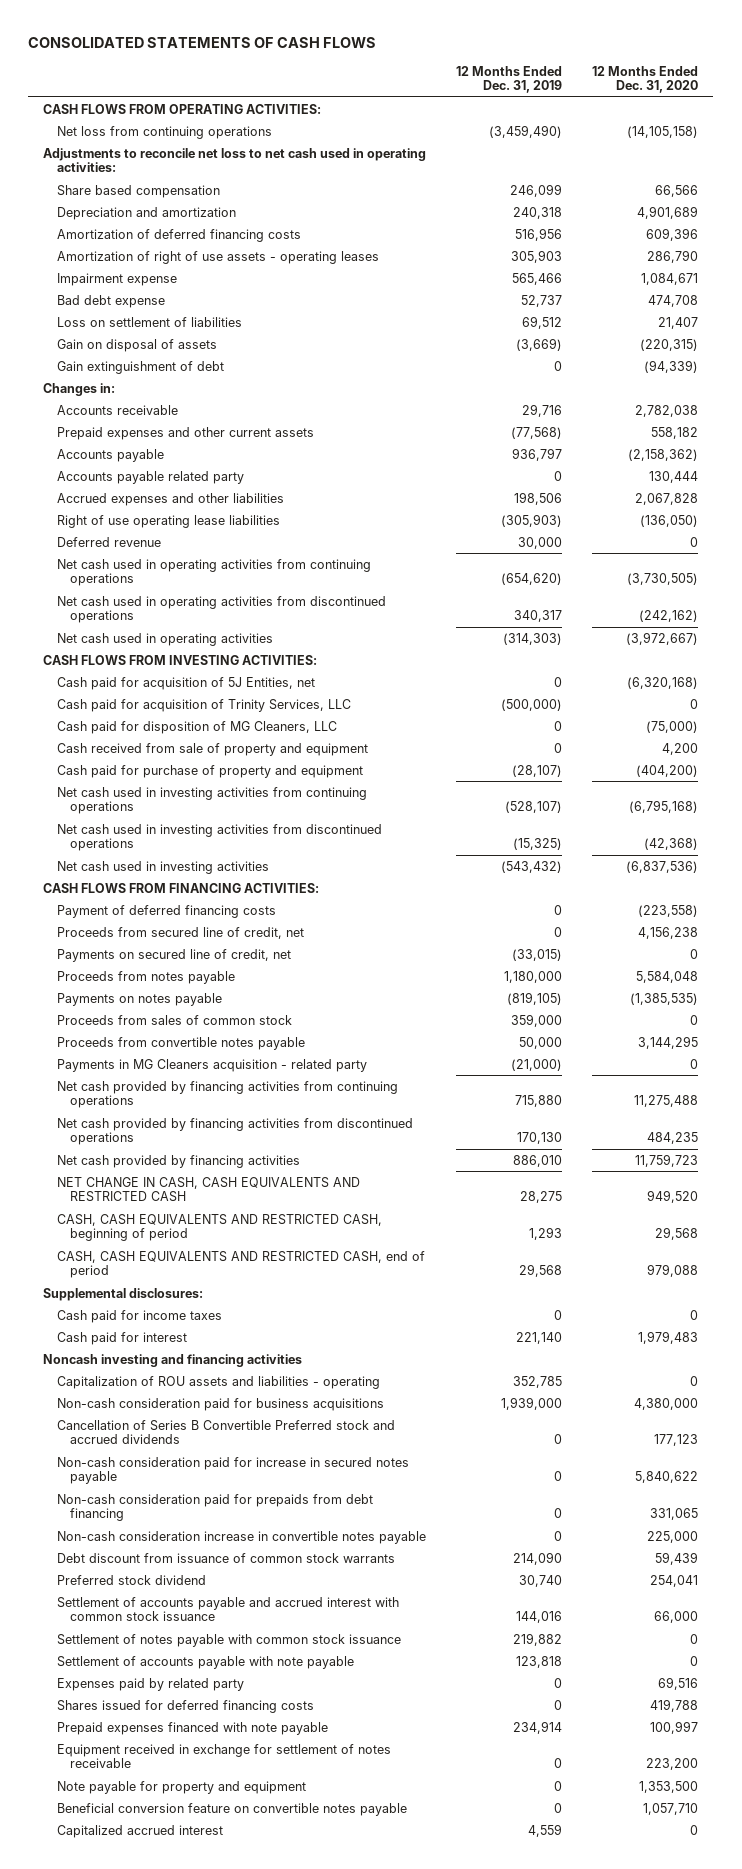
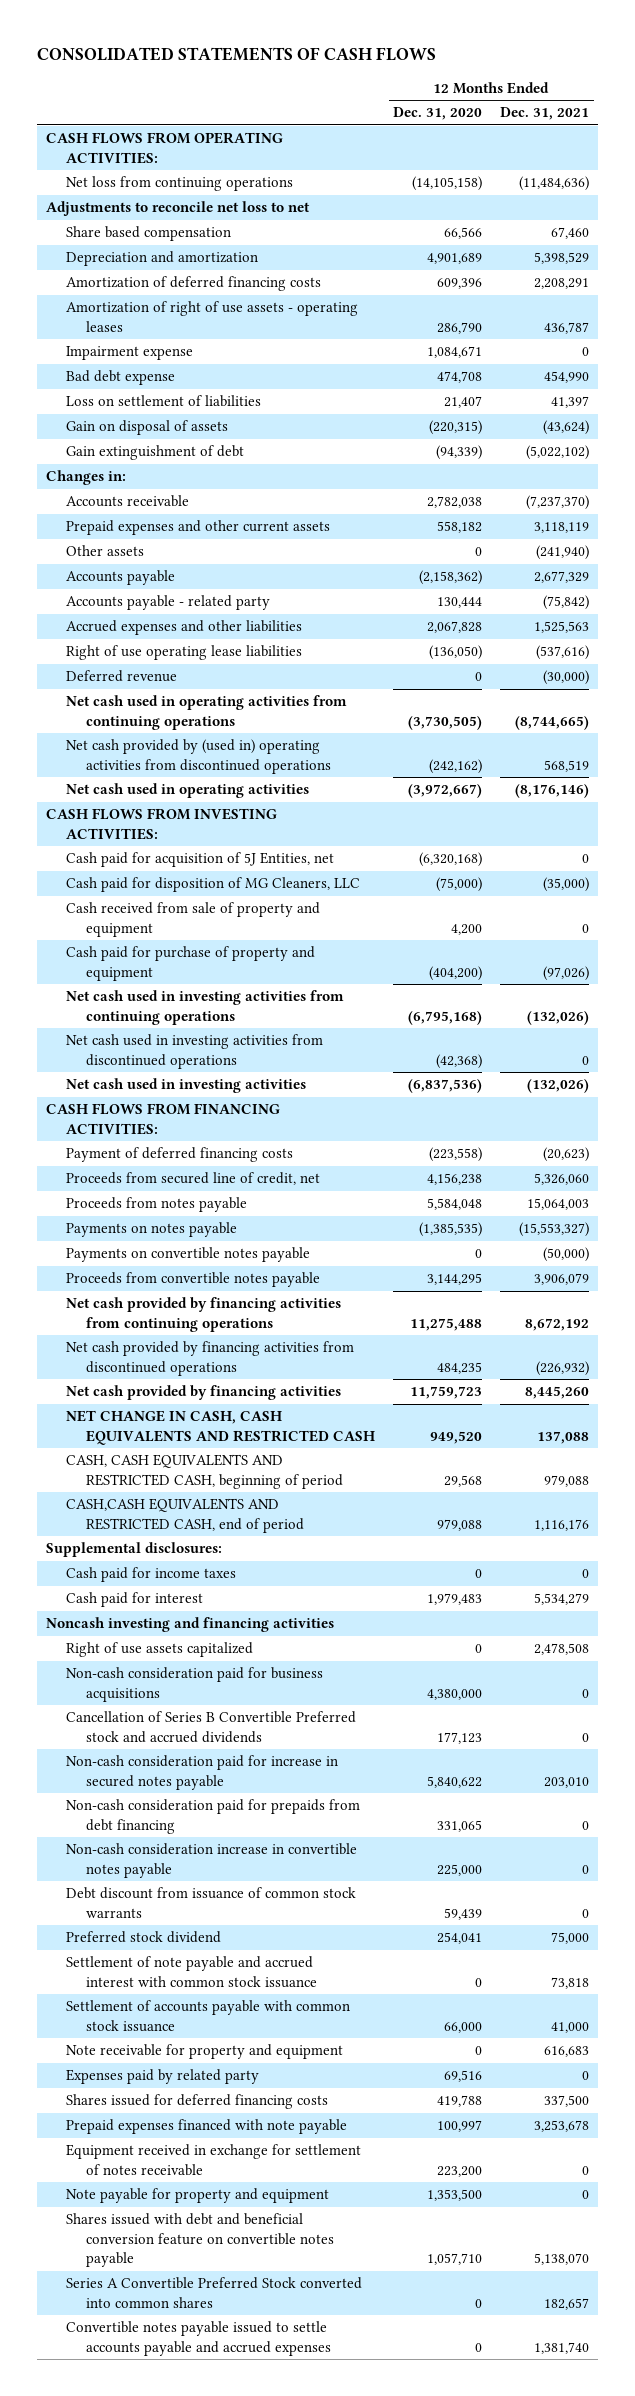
- | 12 Months Ended Dec. 31, 2019 | 12 Months Ended Dec. 31, 2020
+ | 12 Months Ended Dec. 31, 2020 | 12 Months Ended Dec. 31, 2021
- Adjustments to reconcile net loss to net cash used in operating activities:
+ Adjustments to reconcile net loss to net
+ Other assets | 0 | (241,940)
- Accounts payable related party | 0 | 130,444
+ Accounts payable - related party | 130,444 | (75,842)
- Net cash used in operating activities from discontinued operations | 340,317 | (242,162)
+ Net cash provided by (used in) operating activities from discontinued operations | (242,162) | 568,519
- Cash paid for acquisition of Trinity Services, LLC | (500,000) | 0
- Payments on secured line of credit, net | (33,015) | 0
- Proceeds from sales of common stock | 359,000 | 0
+ Payments on convertible notes payable | 0 | (50,000)
- Payments in MG Cleaners acquisition - related party | (21,000) | 0
- CASH, CASH EQUIVALENTS AND RESTRICTED CASH, end of period | 29,568 | 979,088
+ CASH,CASH EQUIVALENTS AND RESTRICTED CASH, end of period | 979,088 | 1,116,176
- Capitalization of ROU assets and liabilities - operating | 352,785 | 0
+ Right of use assets capitalized | 0 | 2,478,508
- Settlement of accounts payable and accrued interest with common stock issuance | 144,016 | 66,000
- Settlement of notes payable with common stock issuance | 219,882 | 0
- Settlement of accounts payable with note payable | 123,818 | 0
+ Settlement of note payable and accrued interest with common stock issuance | 0 | 73,818
+ Settlement of accounts payable with common stock issuance | 66,000 | 41,000
+ Note receivable for property and equipment | 0 | 616,683
- Beneficial conversion feature on convertible notes payable | 0 | 1,057,710
- Capitalized accrued interest | 4,559 | 0
+ Shares issued with debt and beneficial conversion feature on convertible notes payable | 1,057,710 | 5,138,070
+ Series A Convertible Preferred Stock converted into common shares | 0 | 182,657
+ Convertible notes payable issued to settle accounts payable and accrued expenses | 0 | 1,381,740

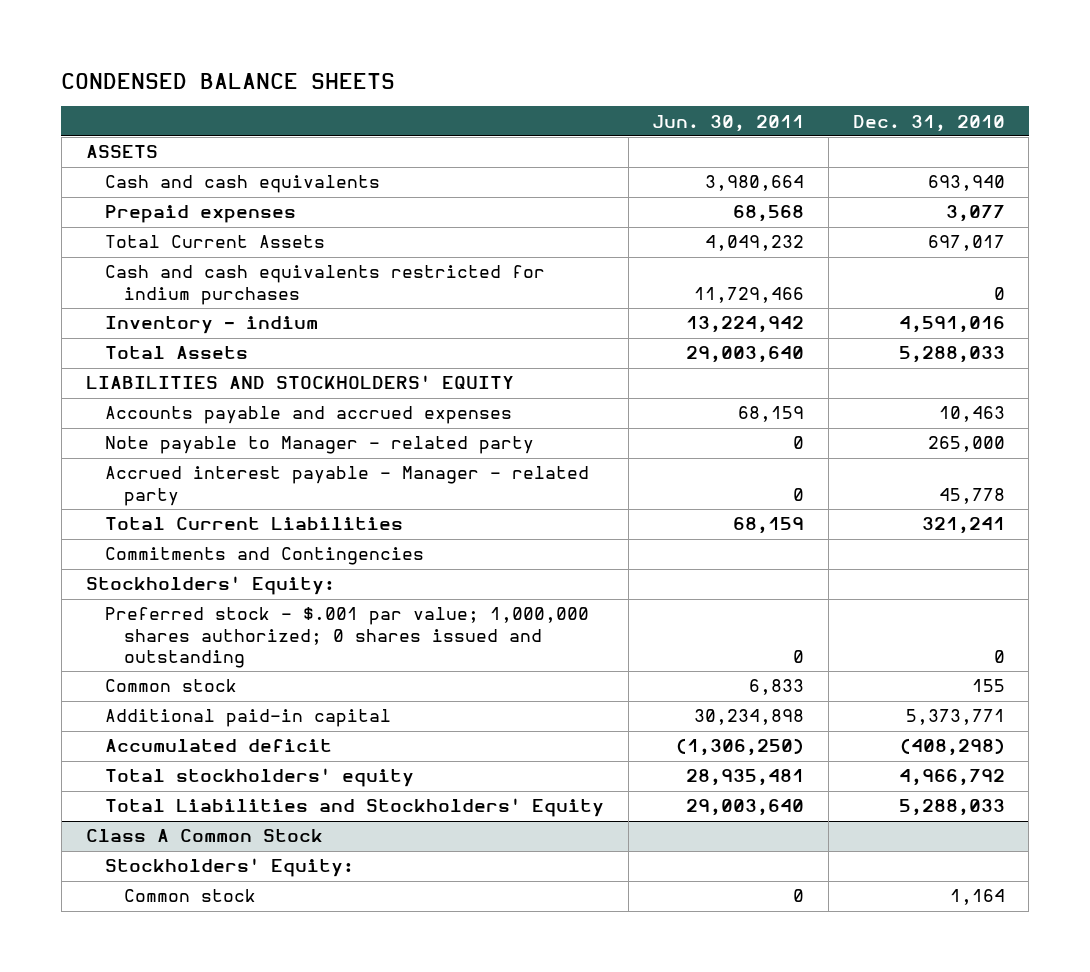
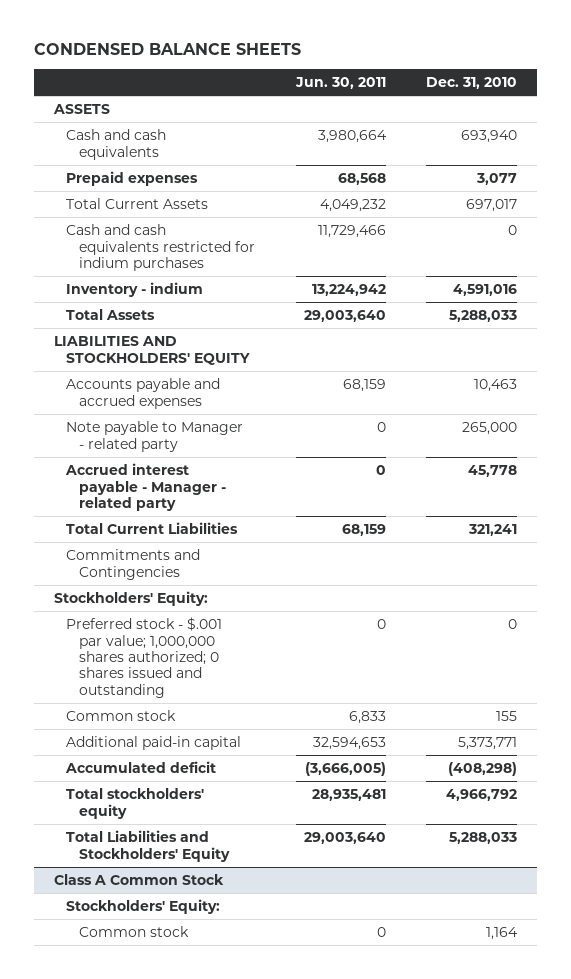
- Additional paid-in capital | 30,234,898 | 5,373,771
- Accumulated deficit | (1,306,250) | (408,298)
+ Additional paid-in capital | 32,594,653 | 5,373,771
+ Accumulated deficit | (3,666,005) | (408,298)

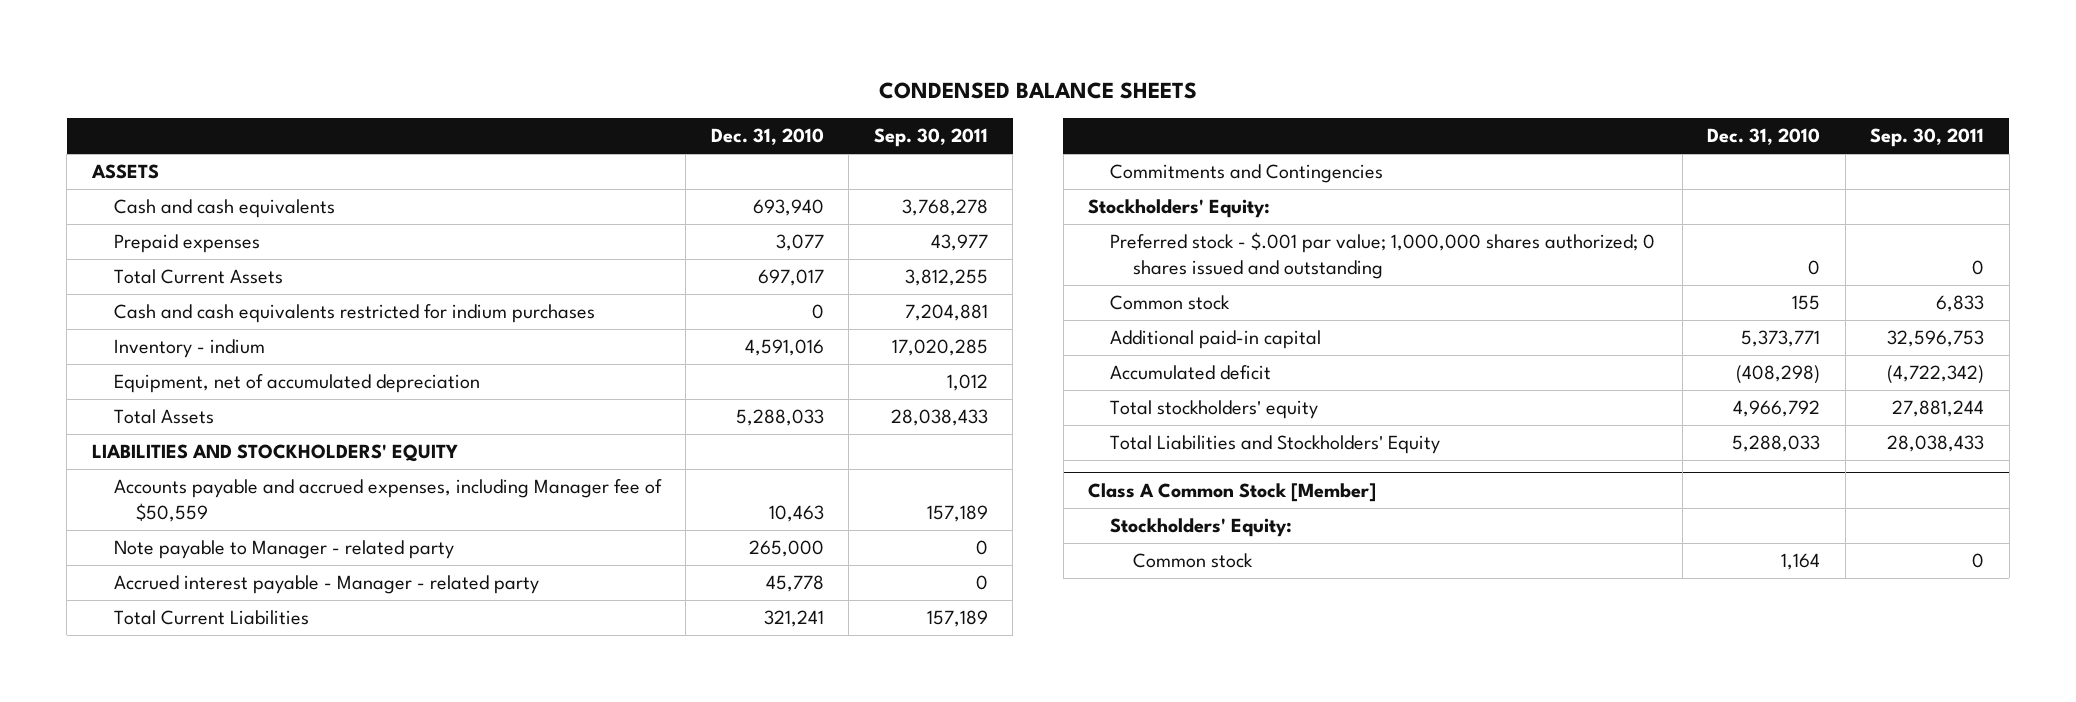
- | Jun. 30, 2011 | Dec. 31, 2010
+ | Dec. 31, 2010 | Sep. 30, 2011
+ Equipment, net of accumulated depreciation | | 1,012
- Accounts payable and accrued expenses | 68,159 | 10,463
+ Accounts payable and accrued expenses, including Manager fee of $50,559 | 10,463 | 157,189
- Class A Common Stock
+ Class A Common Stock [Member]

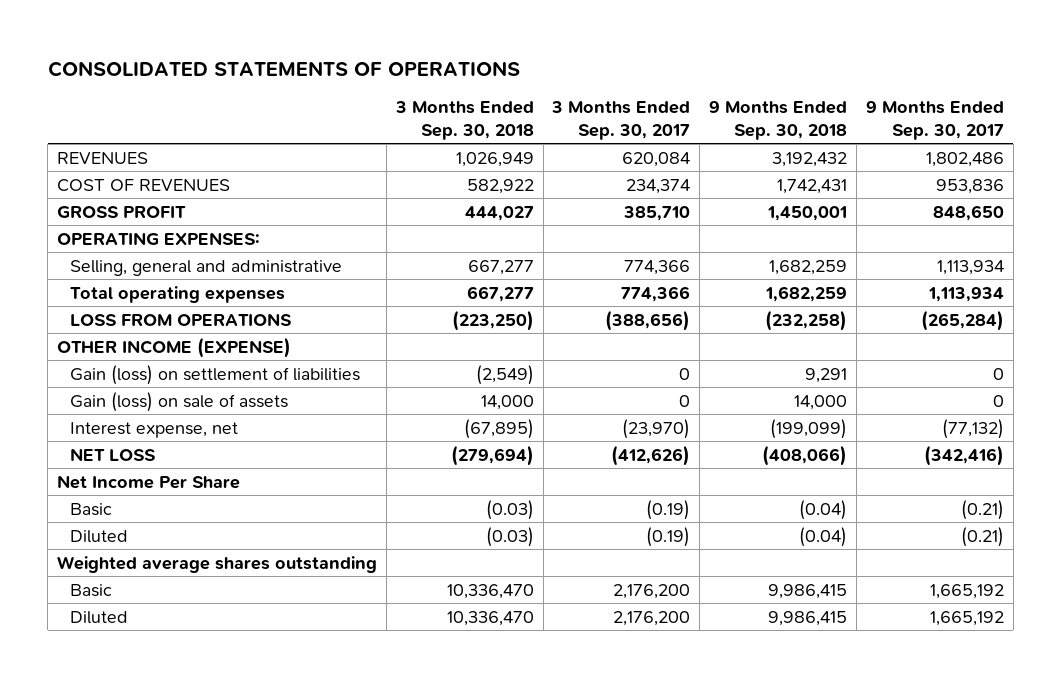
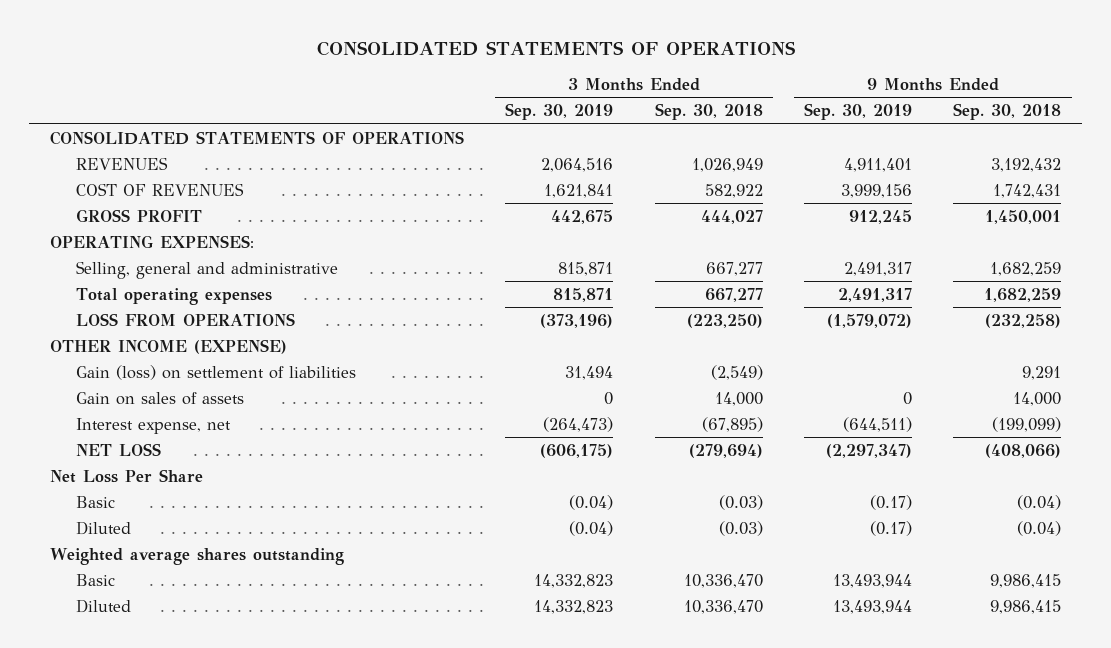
- | 3 Months Ended Sep. 30, 2018 | 3 Months Ended Sep. 30, 2017 | 9 Months Ended Sep. 30, 2018 | 9 Months Ended Sep. 30, 2017
+ | 3 Months Ended Sep. 30, 2019 | 3 Months Ended Sep. 30, 2018 | 9 Months Ended Sep. 30, 2019 | 9 Months Ended Sep. 30, 2018
+ CONSOLIDATED STATEMENTS OF OPERATIONS
- Gain (loss) on sale of assets | 14,000 | 0 | 14,000 | 0
+ Gain on sales of assets | 0 | 14,000 | 0 | 14,000
- Net Income Per Share
+ Net Loss Per Share

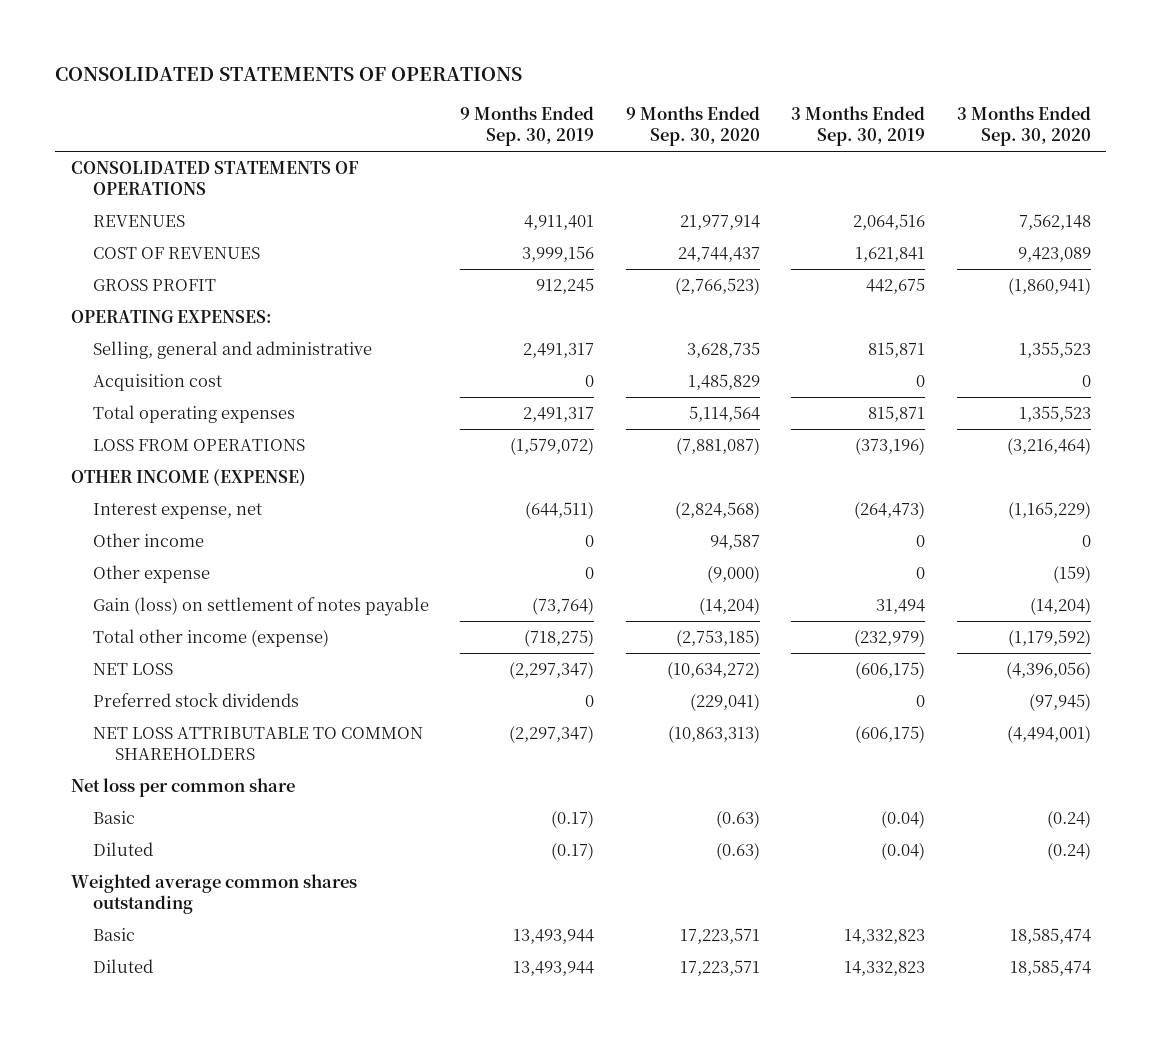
- | 3 Months Ended Sep. 30, 2019 | 3 Months Ended Sep. 30, 2018 | 9 Months Ended Sep. 30, 2019 | 9 Months Ended Sep. 30, 2018
+ | 9 Months Ended Sep. 30, 2019 | 9 Months Ended Sep. 30, 2020 | 3 Months Ended Sep. 30, 2019 | 3 Months Ended Sep. 30, 2020
+ Acquisition cost | 0 | 1,485,829 | 0 | 0
- Gain (loss) on settlement of liabilities | 31,494 | (2,549) | | 9,291
- Gain on sales of assets | 0 | 14,000 | 0 | 14,000
+ Other income | 0 | 94,587 | 0 | 0
+ Other expense | 0 | (9,000) | 0 | (159)
+ Gain (loss) on settlement of notes payable | (73,764) | (14,204) | 31,494 | (14,204)
+ Total other income (expense) | (718,275) | (2,753,185) | (232,979) | (1,179,592)
- Net Loss Per Share
+ Preferred stock dividends | 0 | (229,041) | 0 | (97,945)
+ NET LOSS ATTRIBUTABLE TO COMMON SHAREHOLDERS | (2,297,347) | (10,863,313) | (606,175) | (4,494,001)
+ Net loss per common share
- Weighted average shares outstanding
+ Weighted average common shares outstanding

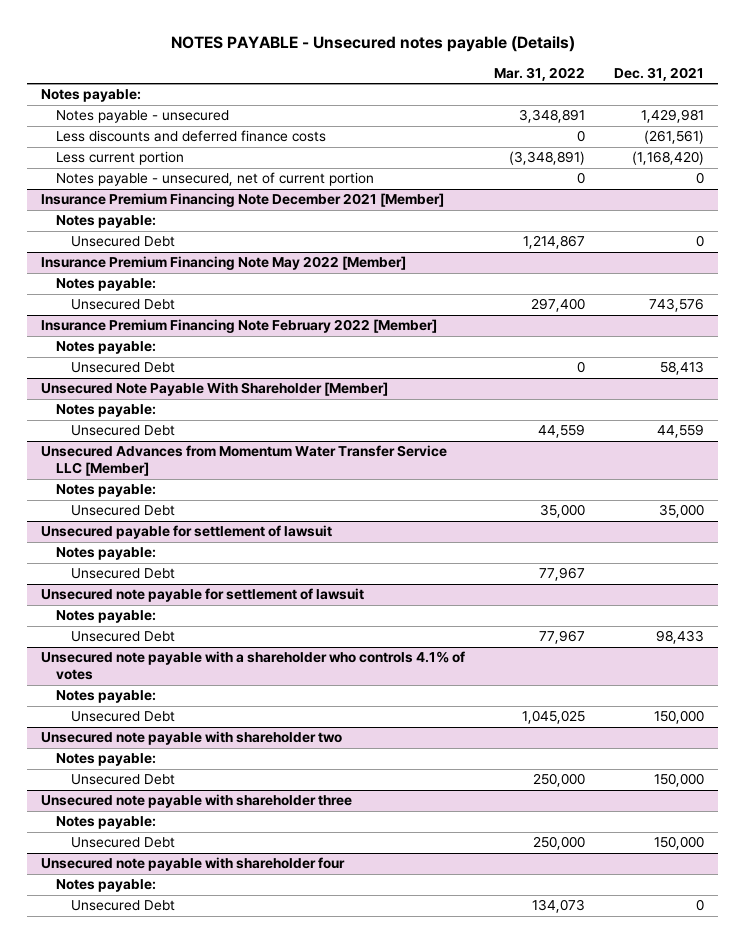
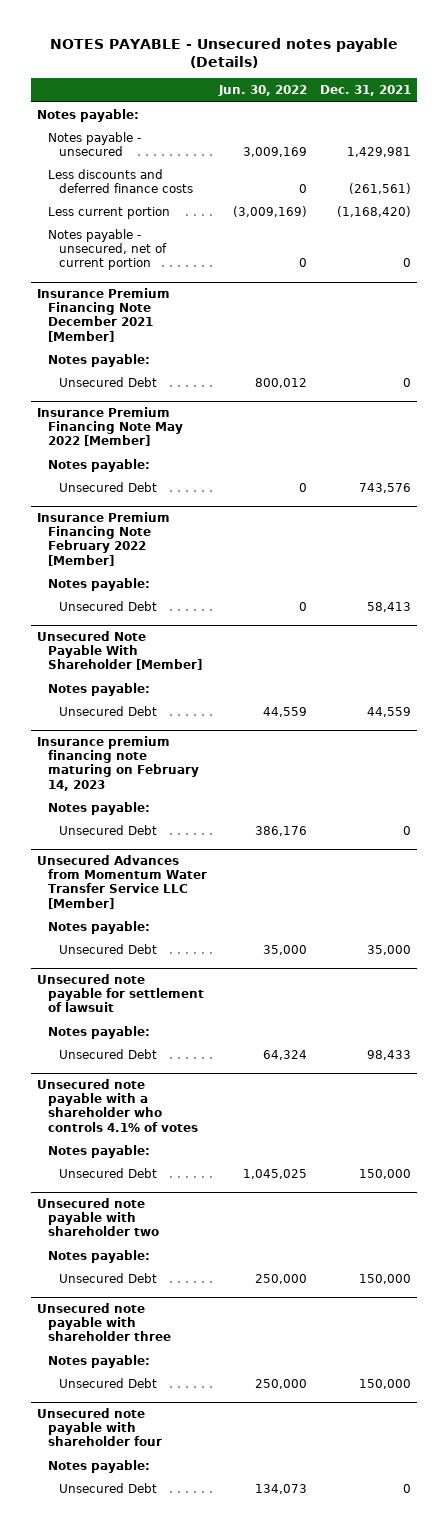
- | Mar. 31, 2022 | Dec. 31, 2021
+ | Jun. 30, 2022 | Dec. 31, 2021
+ Insurance premium financing note maturing on February 14, 2023
+ Notes payable:
+ Unsecured Debt | 386,176 | 0
- Unsecured payable for settlement of lawsuit
- Notes payable:
- Unsecured Debt | 77,967 |

